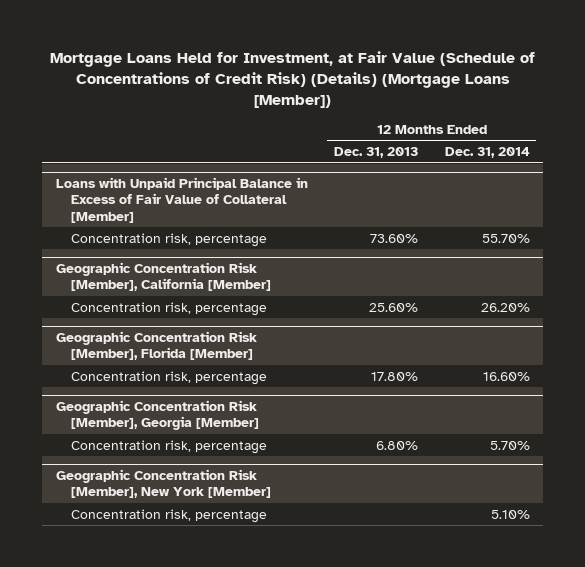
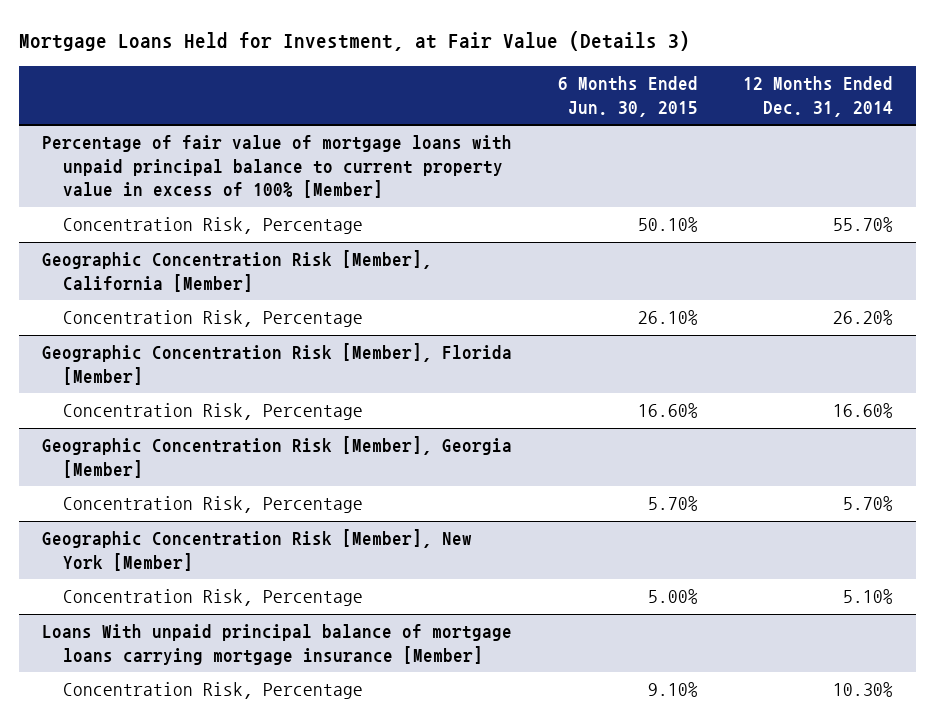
- Mortgage Loans Held for Investment, at Fair Value (Schedule of Concentrations of Credit Risk) (Details) (Mortgage Loans [Member])
+ Mortgage Loans Held for Investment, at Fair Value (Details 3)
- | 12 Months Ended Dec. 31, 2013 | 12 Months Ended Dec. 31, 2014
+ | 6 Months Ended Jun. 30, 2015 | 12 Months Ended Dec. 31, 2014
- Loans with Unpaid Principal Balance in Excess of Fair Value of Collateral [Member]
- Concentration risk, percentage | 73.60% | 55.70%
+ Percentage of fair value of mortgage loans with unpaid principal balance to current property value in excess of 100% [Member]
+ Concentration Risk, Percentage | 50.10% | 55.70%
@ Geographic Concentration Risk [Member], California [Member]
- Concentration risk, percentage | 25.60% | 26.20%
+ Concentration Risk, Percentage | 26.10% | 26.20%
@ Geographic Concentration Risk [Member], Florida [Member]
- Concentration risk, percentage | 17.80% | 16.60%
+ Concentration Risk, Percentage | 16.60% | 16.60%
@ Geographic Concentration Risk [Member], Georgia [Member]
- Concentration risk, percentage | 6.80% | 5.70%
+ Concentration Risk, Percentage | 5.70% | 5.70%
@ Geographic Concentration Risk [Member], New York [Member]
- Concentration risk, percentage | | 5.10%
+ Concentration Risk, Percentage | 5.00% | 5.10%
+ Loans With unpaid principal balance of mortgage loans carrying mortgage insurance [Member]
+ Concentration Risk, Percentage | 9.10% | 10.30%

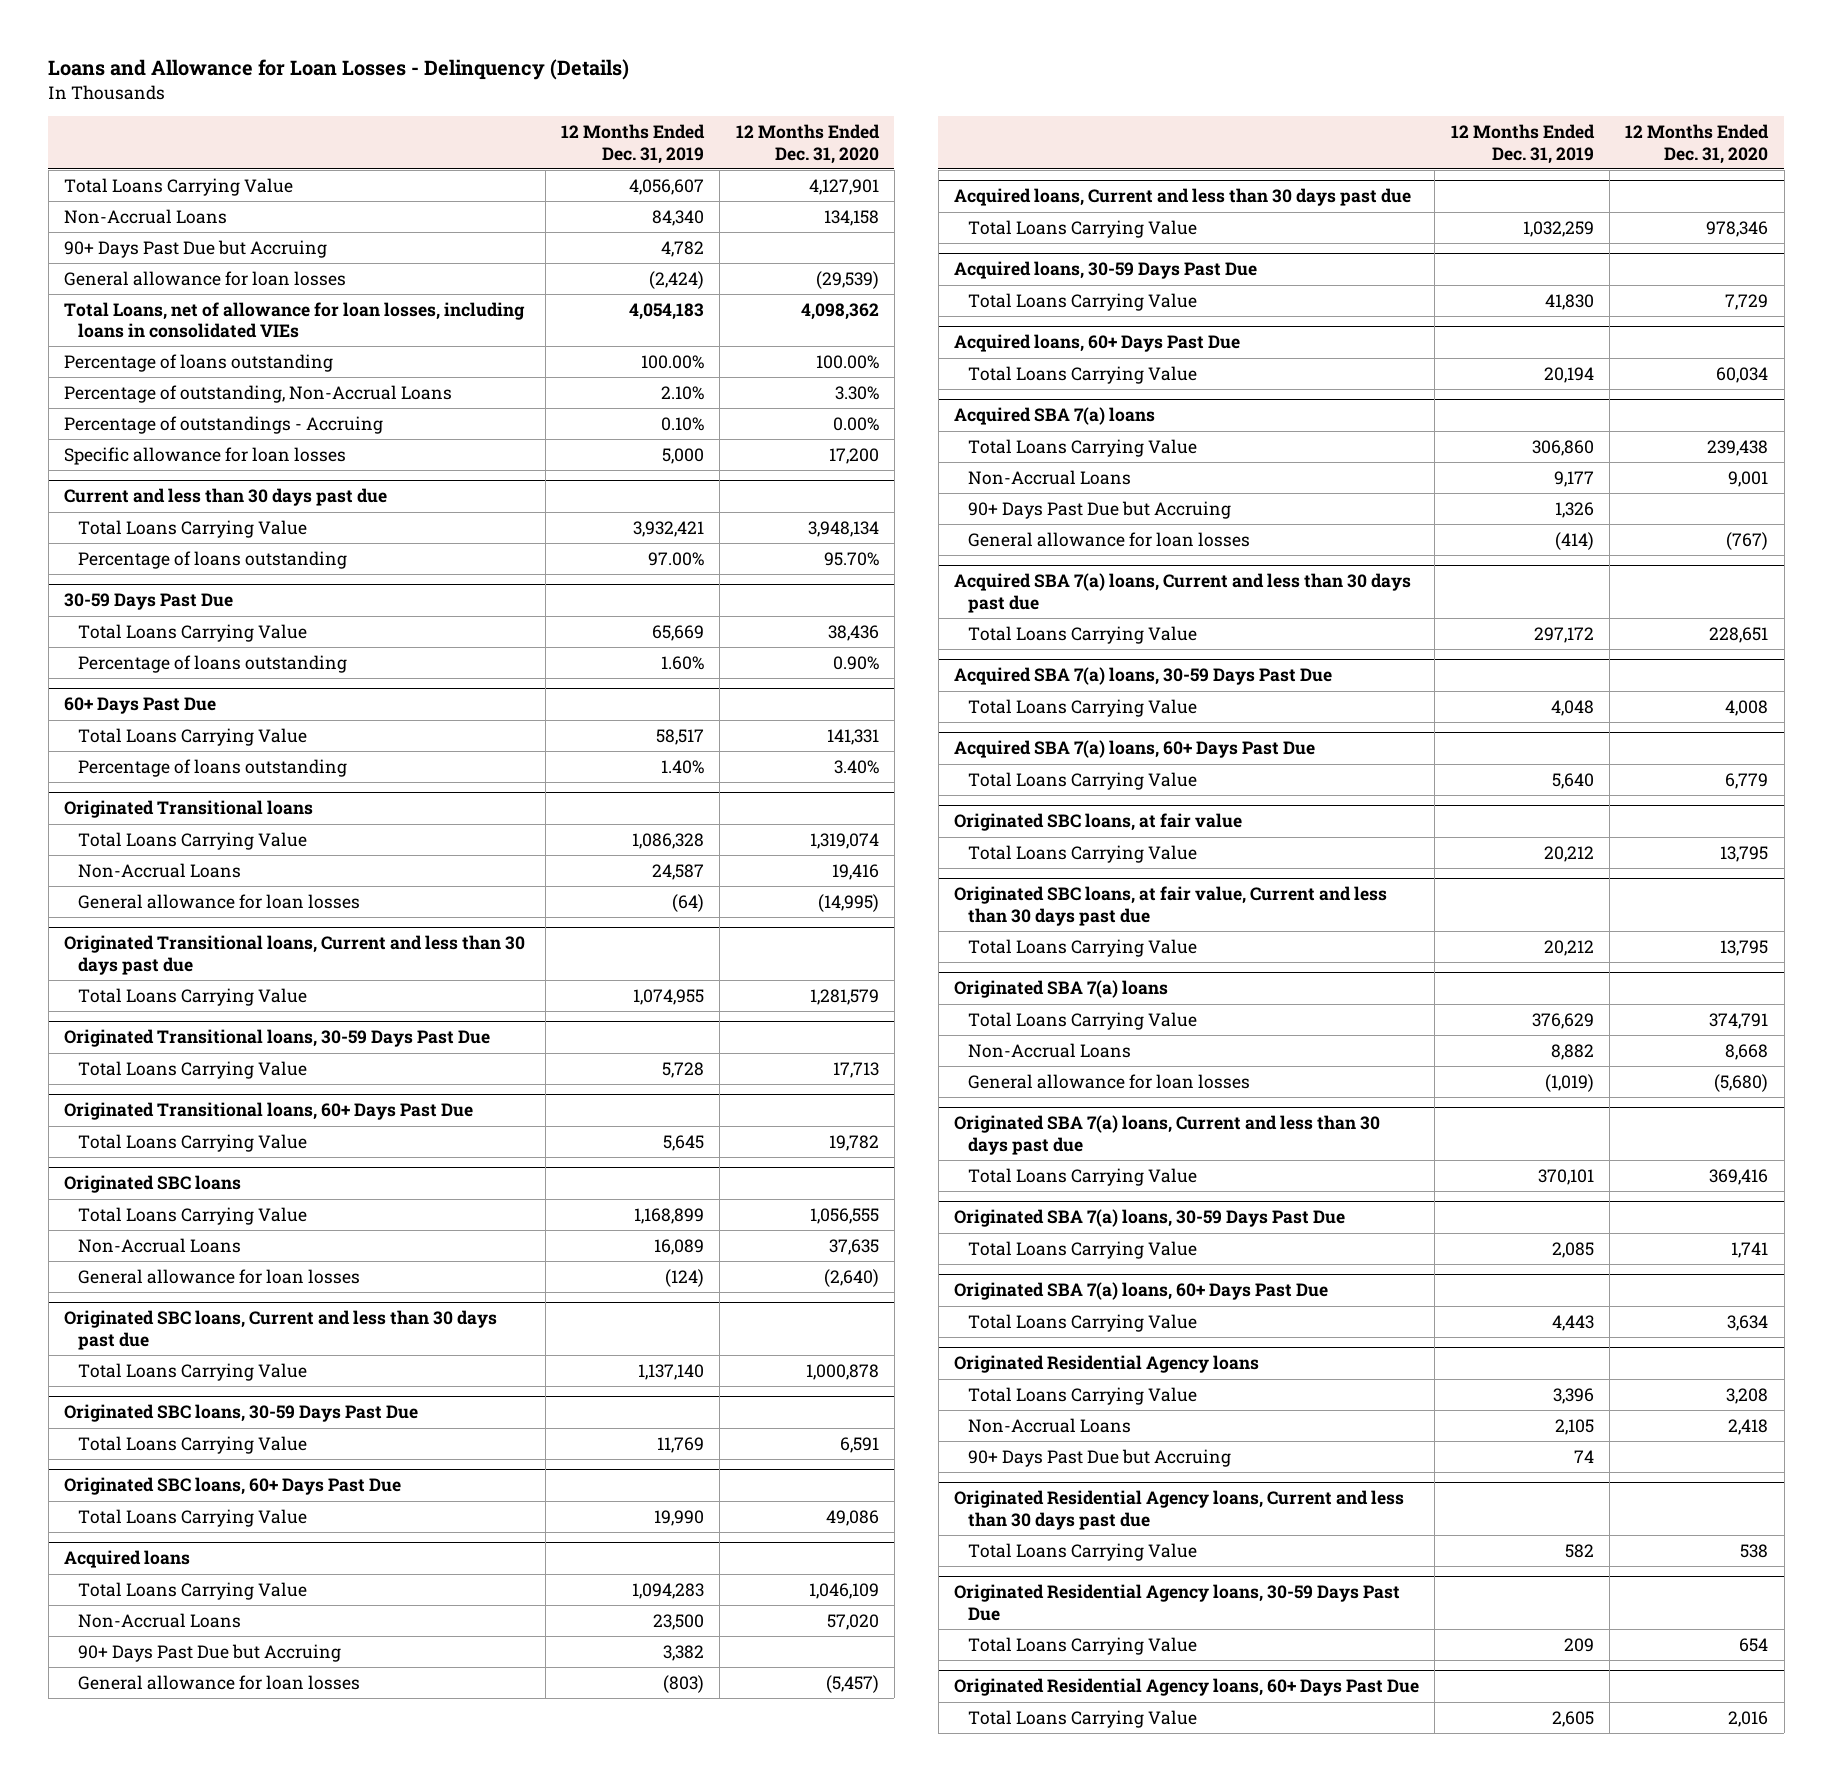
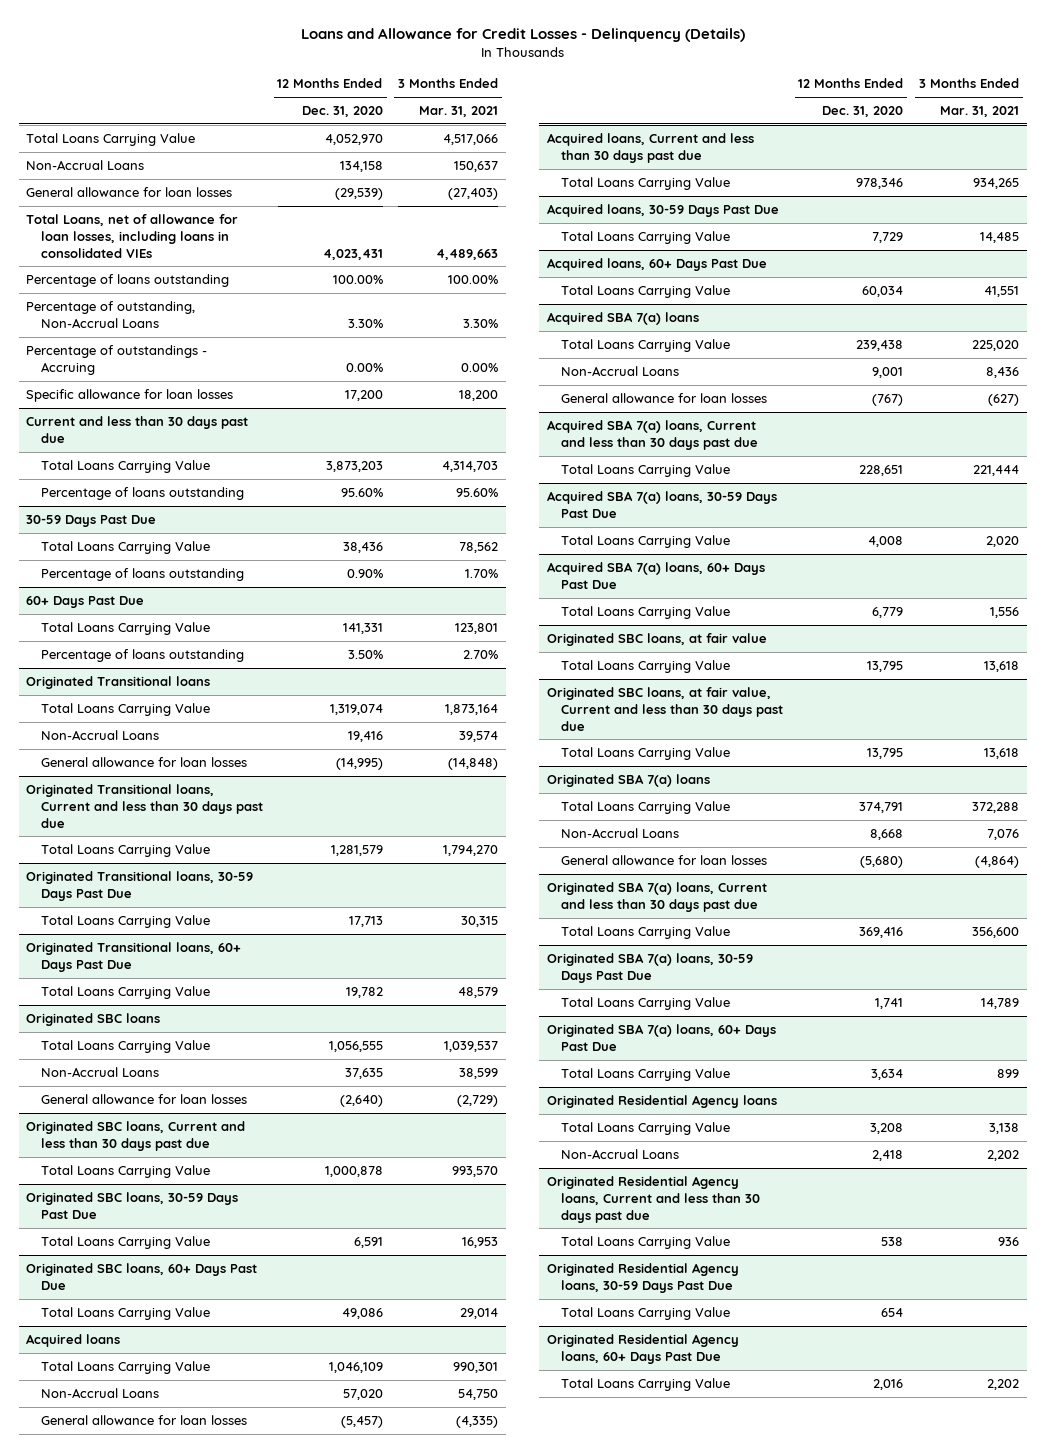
- Loans and Allowance for Loan Losses - Delinquency (Details)
+ Loans and Allowance for Credit Losses - Delinquency (Details)
- | 12 Months Ended Dec. 31, 2019 | 12 Months Ended Dec. 31, 2020
+ | 12 Months Ended Dec. 31, 2020 | 3 Months Ended Mar. 31, 2021
- Total Loans Carrying Value | 4,056,607 | 4,127,901
+ Total Loans Carrying Value | 4,052,970 | 4,517,066
- 90+ Days Past Due but Accruing | 4,782 |
- Total Loans, net of allowance for loan losses, including loans in consolidated VIEs | 4,054,183 | 4,098,362
+ Total Loans, net of allowance for loan losses, including loans in consolidated VIEs | 4,023,431 | 4,489,663
@ Current and less than 30 days past due
- Total Loans Carrying Value | 3,932,421 | 3,948,134
- Percentage of loans outstanding | 97.00% | 95.70%
+ Total Loans Carrying Value | 3,873,203 | 4,314,703
+ Percentage of loans outstanding | 95.60% | 95.60%
@ 60+ Days Past Due
- Percentage of loans outstanding | 1.40% | 3.40%
+ Percentage of loans outstanding | 3.50% | 2.70%
@ Acquired loans
- 90+ Days Past Due but Accruing | 3,382 |
@ Acquired SBA 7(a) loans
- 90+ Days Past Due but Accruing | 1,326 |
@ Originated Residential Agency loans
- 90+ Days Past Due but Accruing | 74 |

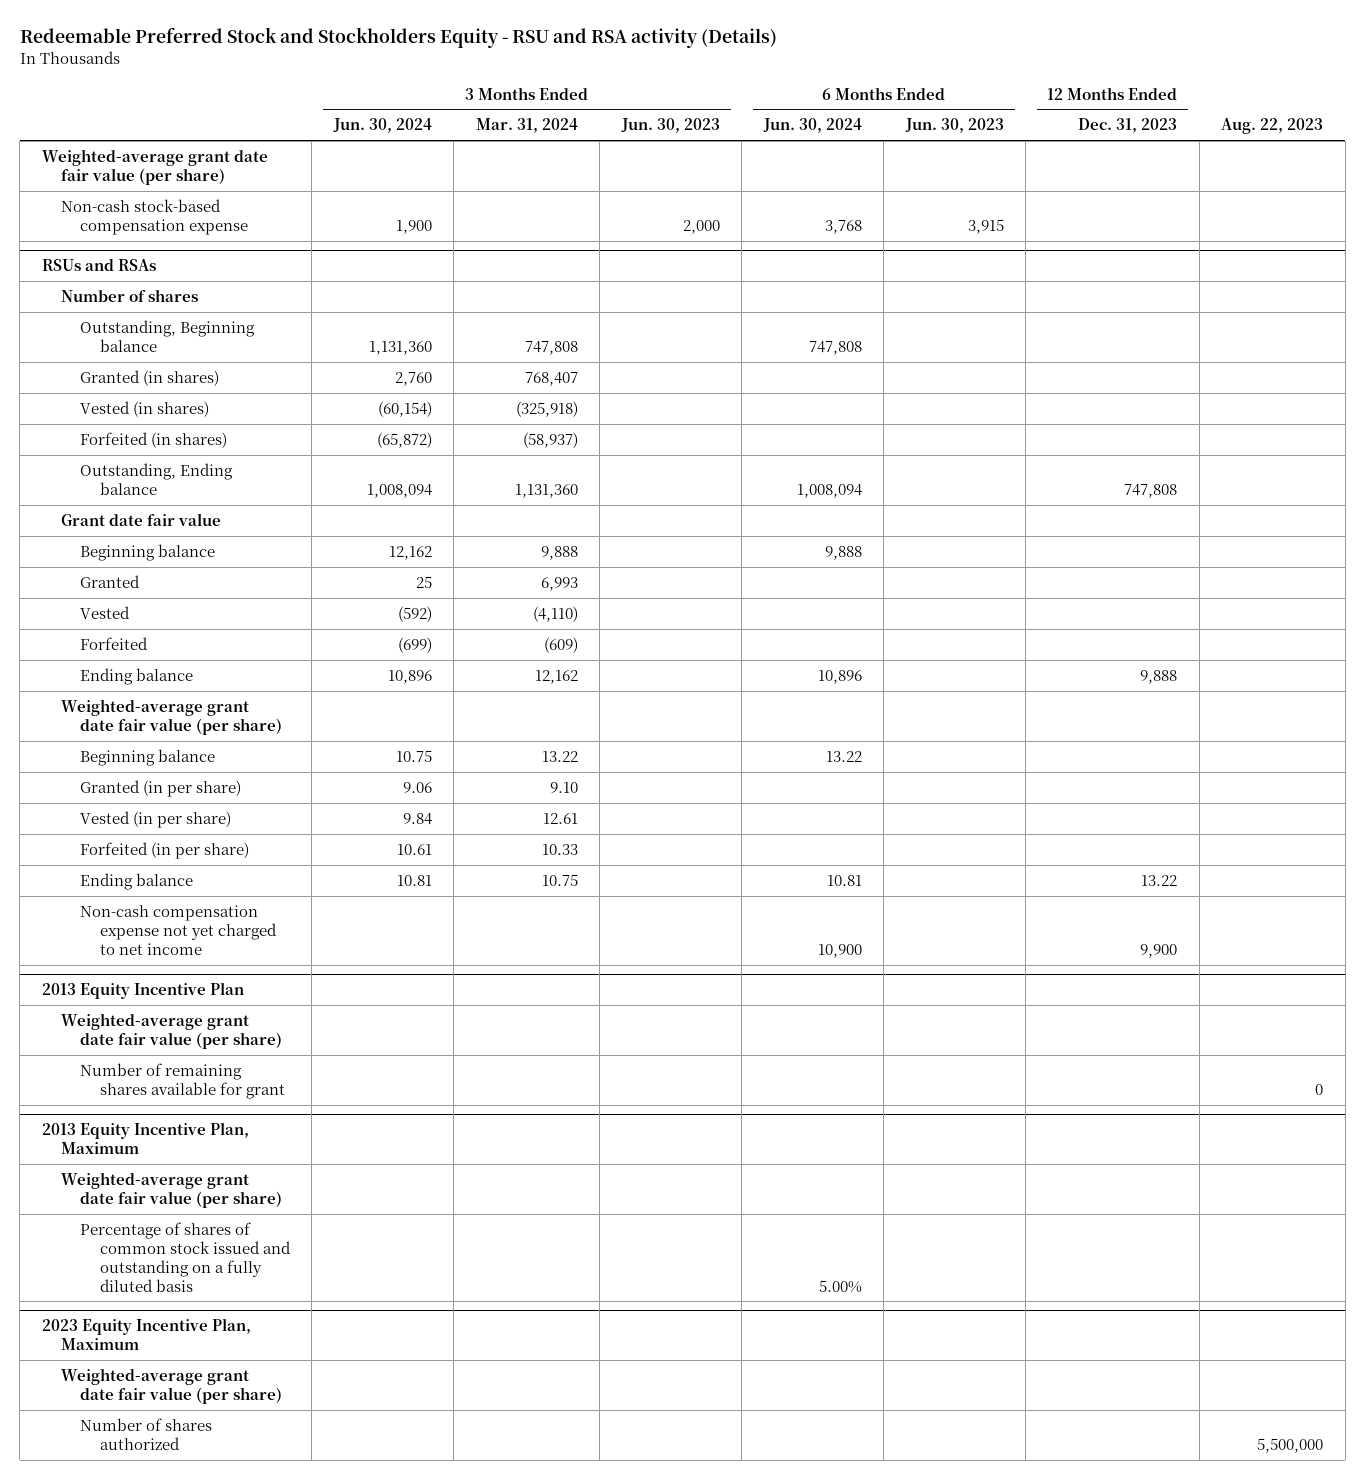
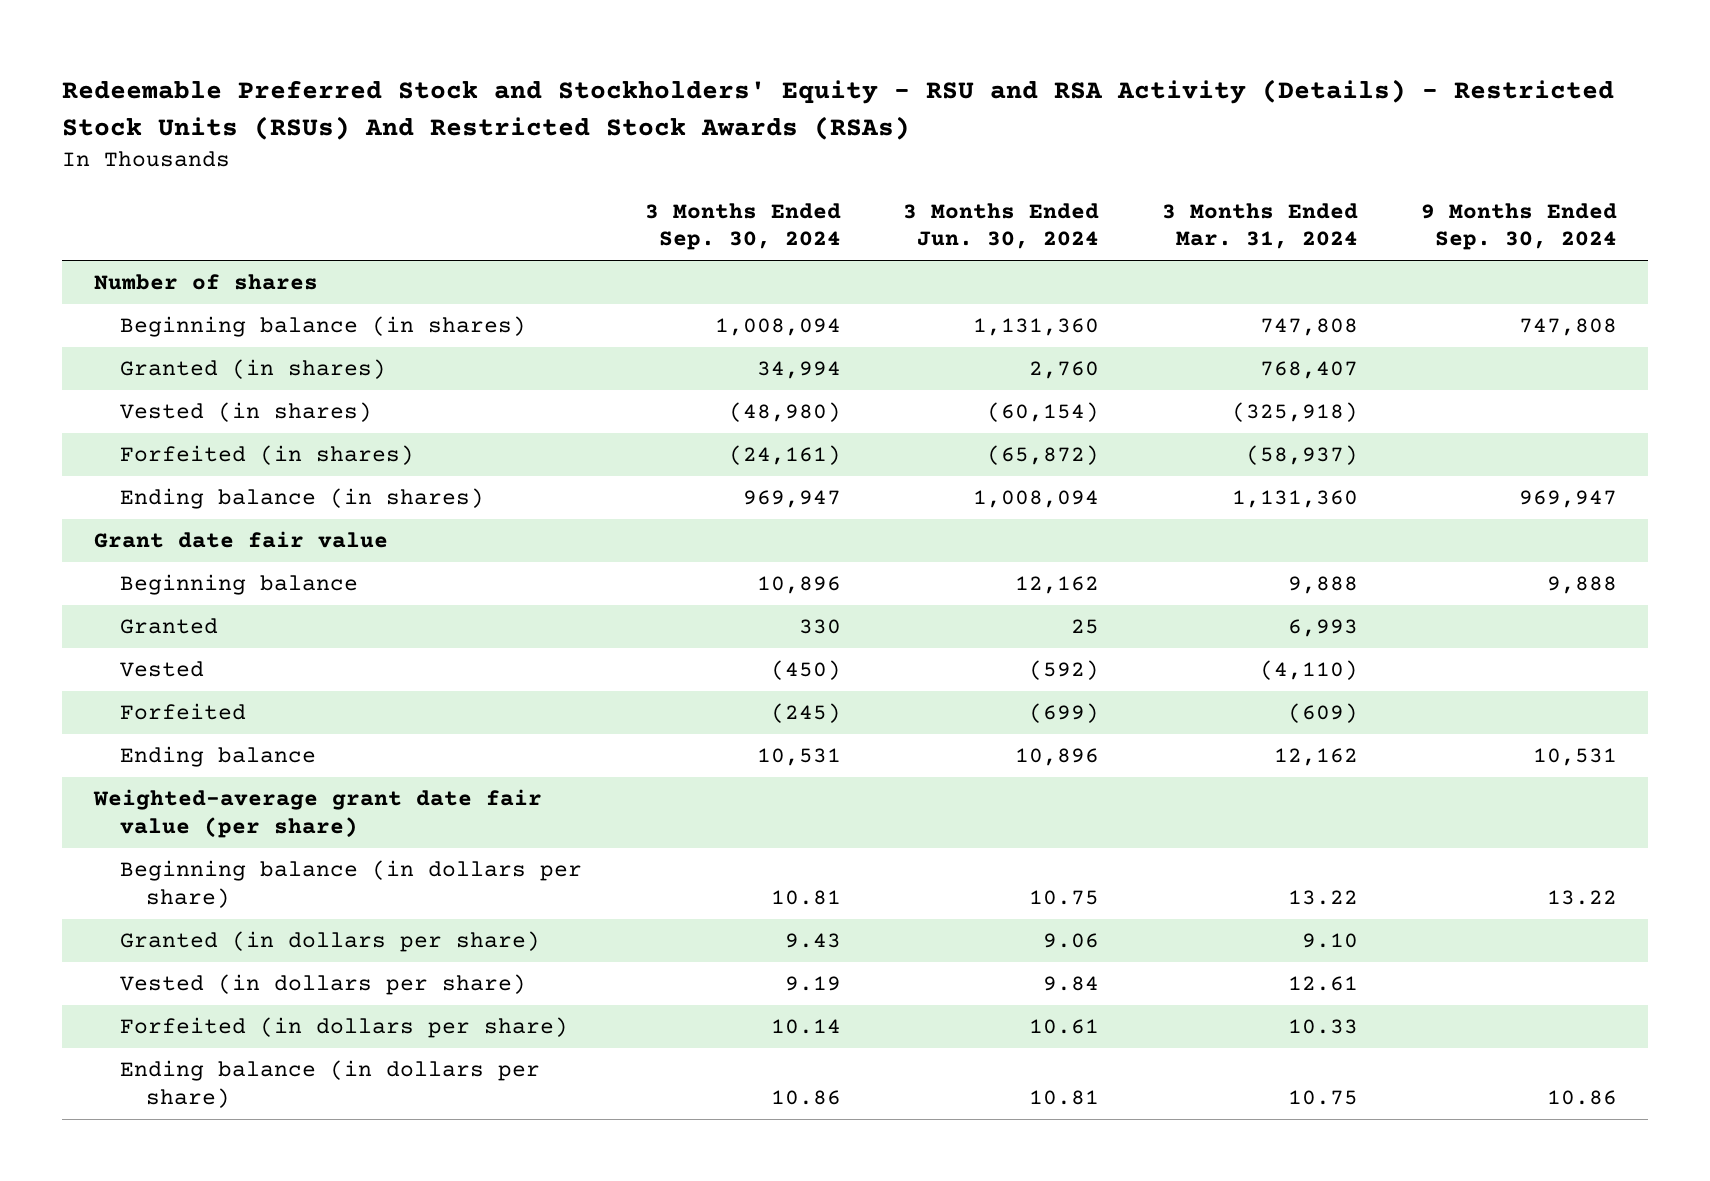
- Redeemable Preferred Stock and Stockholders Equity - RSU and RSA activity (Details)
+ Redeemable Preferred Stock and Stockholders' Equity - RSU and RSA Activity (Details) - Restricted Stock Units (RSUs) And Restricted Stock Awards (RSAs)
- | 3 Months Ended Jun. 30, 2024 | 3 Months Ended Mar. 31, 2024 | 3 Months Ended Jun. 30, 2023 | 6 Months Ended Jun. 30, 2024 | 6 Months Ended Jun. 30, 2023 | 12 Months Ended Dec. 31, 2023 | Aug. 22, 2023
+ | 3 Months Ended Sep. 30, 2024 | 3 Months Ended Jun. 30, 2024 | 3 Months Ended Mar. 31, 2024 | 9 Months Ended Sep. 30, 2024
- Weighted-average grant date fair value (per share)
- Non-cash stock-based compensation expense | 1,900 | | 2,000 | 3,768 | 3,915 | |
- RSUs and RSAs
- Outstanding, Beginning balance | 1,131,360 | 747,808 | | 747,808 | | |
+ Beginning balance (in shares) | 1,008,094 | 1,131,360 | 747,808 | 747,808
- Outstanding, Ending balance | 1,008,094 | 1,131,360 | | 1,008,094 | | 747,808 |
+ Ending balance (in shares) | 969,947 | 1,008,094 | 1,131,360 | 969,947
- Beginning balance | 10.75 | 13.22 | | 13.22 | | |
- Granted (in per share) | 9.06 | 9.10 | | | | |
- Vested (in per share) | 9.84 | 12.61 | | | | |
- Forfeited (in per share) | 10.61 | 10.33 | | | | |
- Ending balance | 10.81 | 10.75 | | 10.81 | | 13.22 |
- Non-cash compensation expense not yet charged to net income | | | | 10,900 | | 9,900 |
- 2013 Equity Incentive Plan
- Weighted-average grant date fair value (per share)
- Number of remaining shares available for grant | | | | | | | 0
- 2013 Equity Incentive Plan, Maximum
- Weighted-average grant date fair value (per share)
- Percentage of shares of common stock issued and outstanding on a fully diluted basis | | | | 5.00% | | |
- 2023 Equity Incentive Plan, Maximum
- Weighted-average grant date fair value (per share)
- Number of shares authorized | | | | | | | 5,500,000
+ Beginning balance (in dollars per share) | 10.81 | 10.75 | 13.22 | 13.22
+ Granted (in dollars per share) | 9.43 | 9.06 | 9.10 |
+ Vested (in dollars per share) | 9.19 | 9.84 | 12.61 |
+ Forfeited (in dollars per share) | 10.14 | 10.61 | 10.33 |
+ Ending balance (in dollars per share) | 10.86 | 10.81 | 10.75 | 10.86

